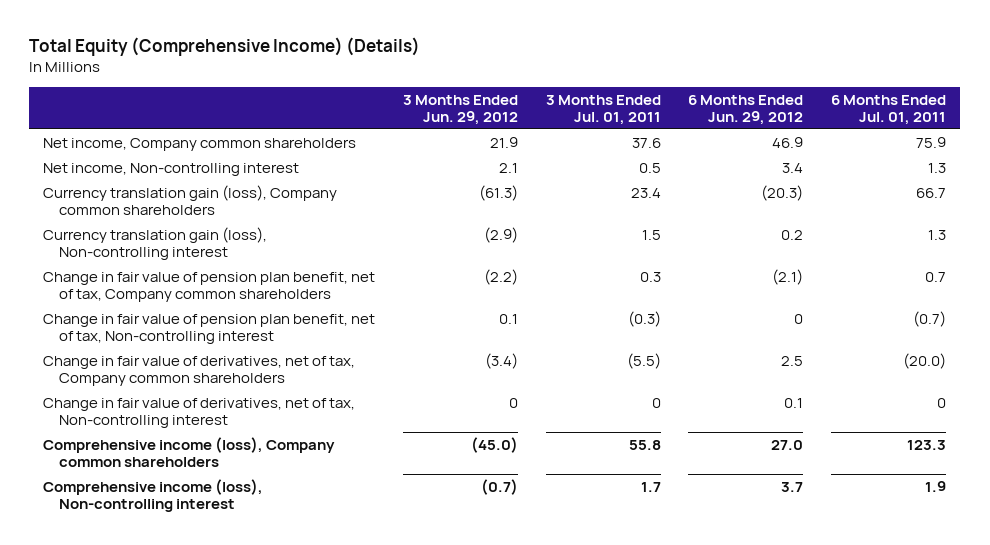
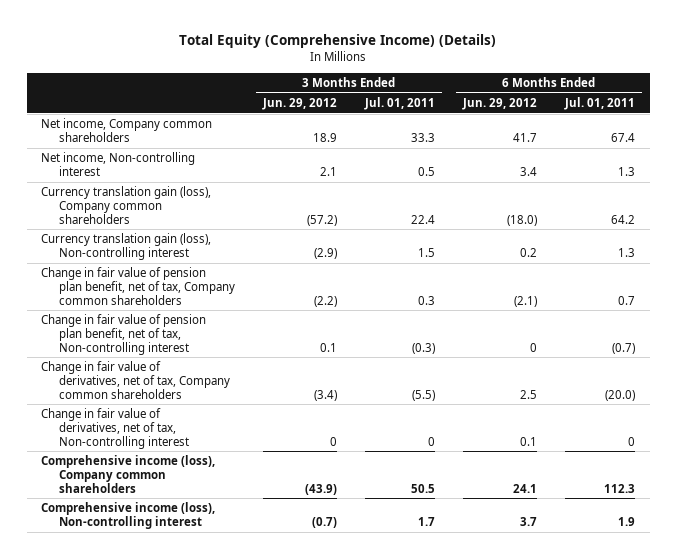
- Net income, Company common shareholders | 21.9 | 37.6 | 46.9 | 75.9
+ Net income, Company common shareholders | 18.9 | 33.3 | 41.7 | 67.4
- Currency translation gain (loss), Company common shareholders | (61.3) | 23.4 | (20.3) | 66.7
+ Currency translation gain (loss), Company common shareholders | (57.2) | 22.4 | (18.0) | 64.2
- Comprehensive income (loss), Company common shareholders | (45.0) | 55.8 | 27.0 | 123.3
+ Comprehensive income (loss), Company common shareholders | (43.9) | 50.5 | 24.1 | 112.3

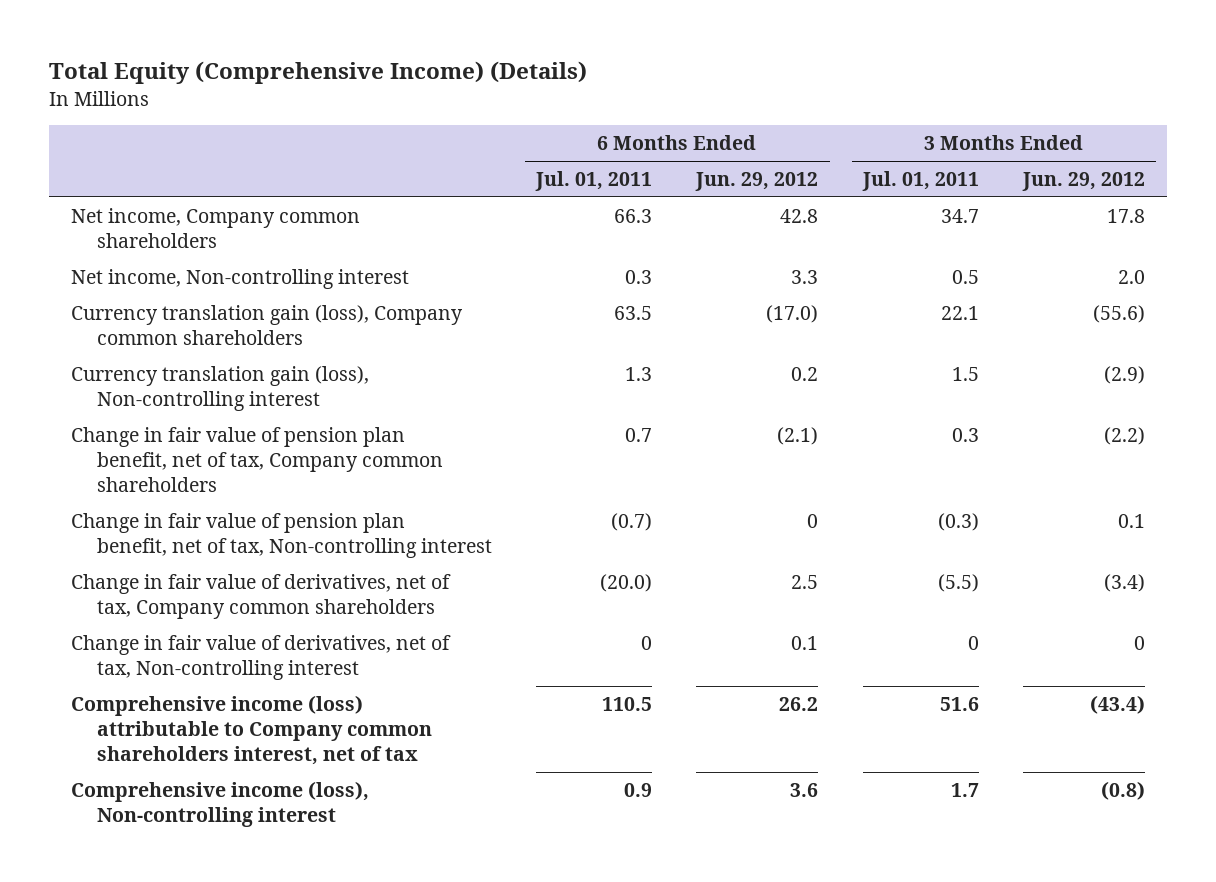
- | 3 Months Ended Jun. 29, 2012 | 3 Months Ended Jul. 01, 2011 | 6 Months Ended Jun. 29, 2012 | 6 Months Ended Jul. 01, 2011
+ | 6 Months Ended Jul. 01, 2011 | 6 Months Ended Jun. 29, 2012 | 3 Months Ended Jul. 01, 2011 | 3 Months Ended Jun. 29, 2012
- Net income, Company common shareholders | 18.9 | 33.3 | 41.7 | 67.4
- Net income, Non-controlling interest | 2.1 | 0.5 | 3.4 | 1.3
- Currency translation gain (loss), Company common shareholders | (57.2) | 22.4 | (18.0) | 64.2
+ Net income, Company common shareholders | 66.3 | 42.8 | 34.7 | 17.8
+ Net income, Non-controlling interest | 0.3 | 3.3 | 0.5 | 2.0
+ Currency translation gain (loss), Company common shareholders | 63.5 | (17.0) | 22.1 | (55.6)
- Comprehensive income (loss), Company common shareholders | (43.9) | 50.5 | 24.1 | 112.3
- Comprehensive income (loss), Non-controlling interest | (0.7) | 1.7 | 3.7 | 1.9
+ Comprehensive income (loss) attributable to Company common shareholders interest, net of tax | 110.5 | 26.2 | 51.6 | (43.4)
+ Comprehensive income (loss), Non-controlling interest | 0.9 | 3.6 | 1.7 | (0.8)

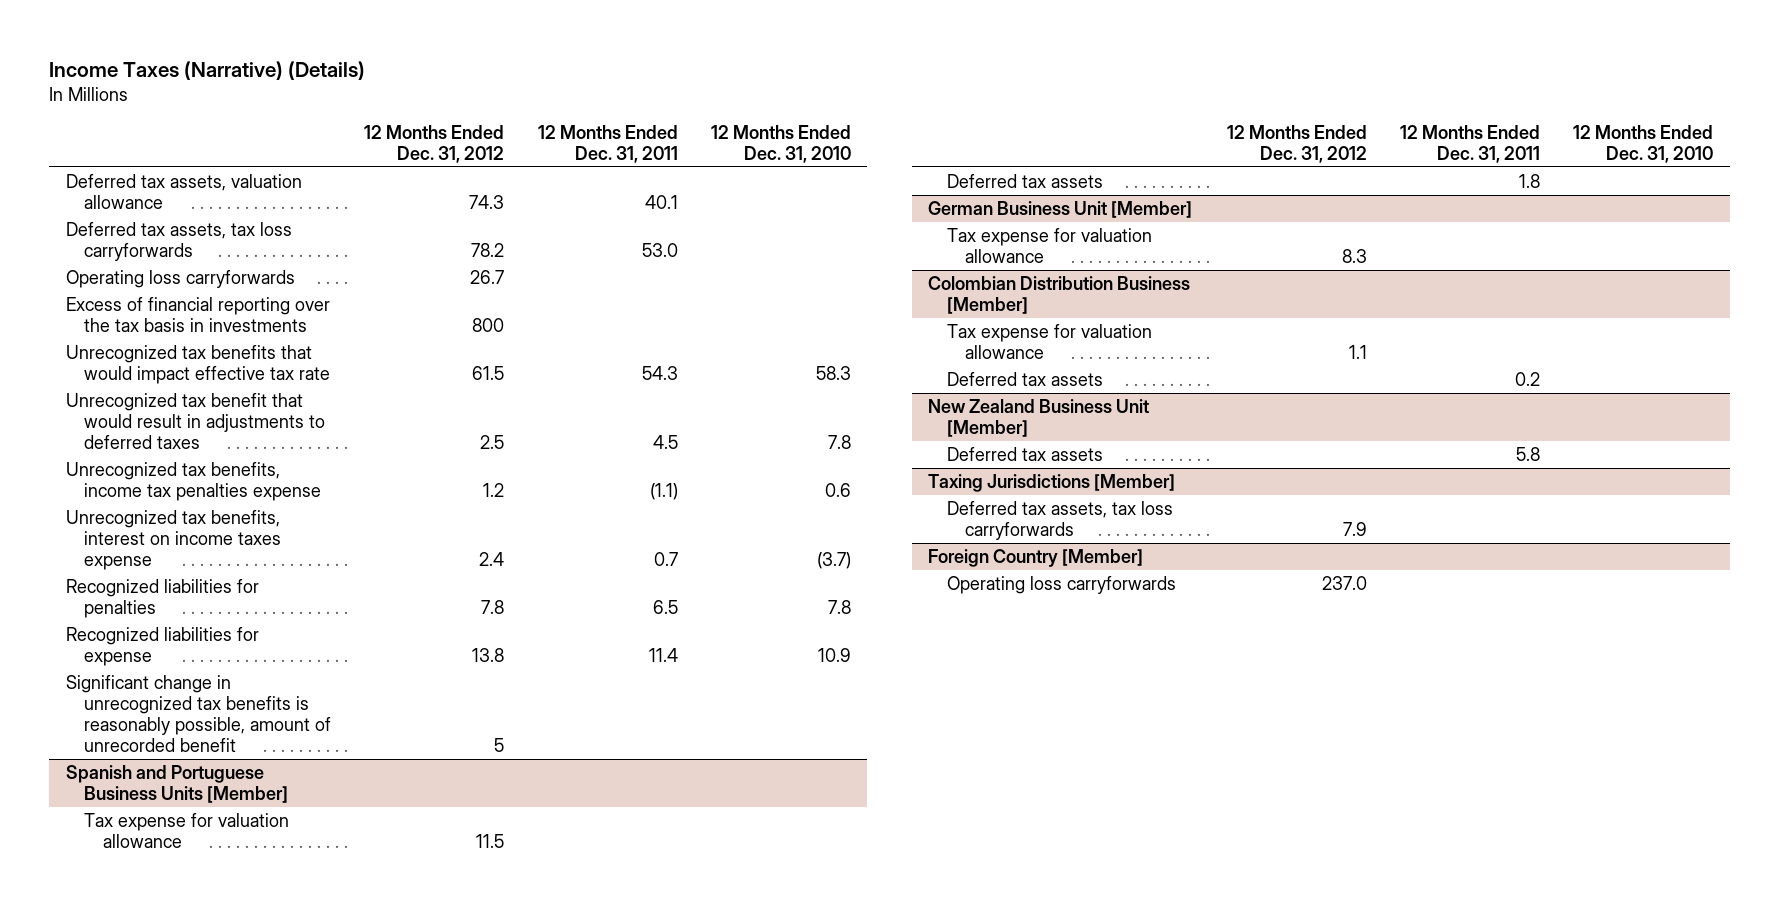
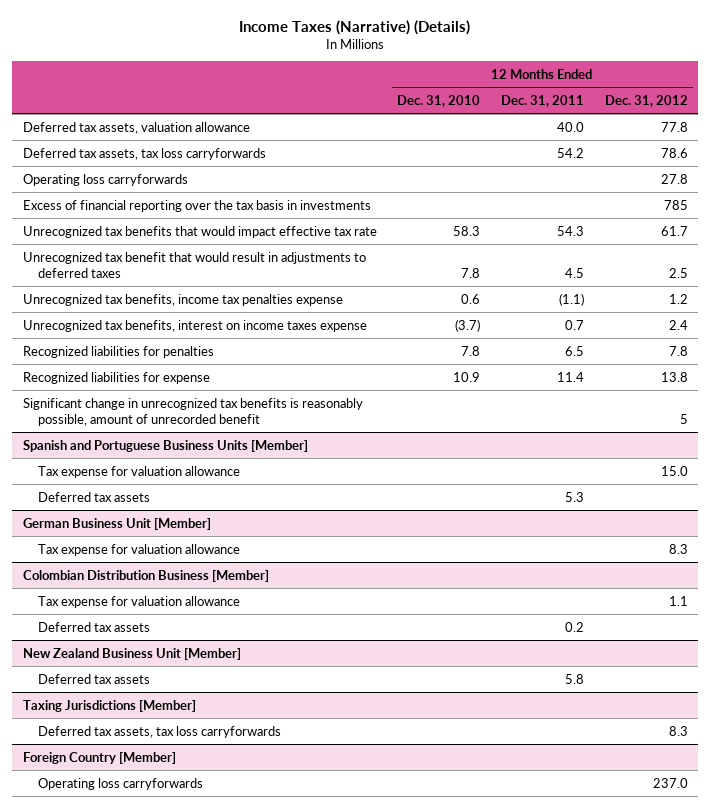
- | 12 Months Ended Dec. 31, 2012 | 12 Months Ended Dec. 31, 2011 | 12 Months Ended Dec. 31, 2010
+ | 12 Months Ended Dec. 31, 2010 | 12 Months Ended Dec. 31, 2011 | 12 Months Ended Dec. 31, 2012
- Deferred tax assets, valuation allowance | 74.3 | 40.1 |
- Deferred tax assets, tax loss carryforwards | 78.2 | 53.0 |
- Operating loss carryforwards | 26.7 | |
- Excess of financial reporting over the tax basis in investments | 800 | |
- Unrecognized tax benefits that would impact effective tax rate | 61.5 | 54.3 | 58.3
+ Deferred tax assets, valuation allowance | | 40.0 | 77.8
+ Deferred tax assets, tax loss carryforwards | | 54.2 | 78.6
+ Operating loss carryforwards | | | 27.8
+ Excess of financial reporting over the tax basis in investments | | | 785
+ Unrecognized tax benefits that would impact effective tax rate | 58.3 | 54.3 | 61.7
@ Spanish and Portuguese Business Units [Member]
- Tax expense for valuation allowance | 11.5 | |
- Deferred tax assets | | 1.8 |
+ Tax expense for valuation allowance | | | 15.0
+ Deferred tax assets | | 5.3 |
@ Taxing Jurisdictions [Member]
- Deferred tax assets, tax loss carryforwards | 7.9 | |
+ Deferred tax assets, tax loss carryforwards | | | 8.3

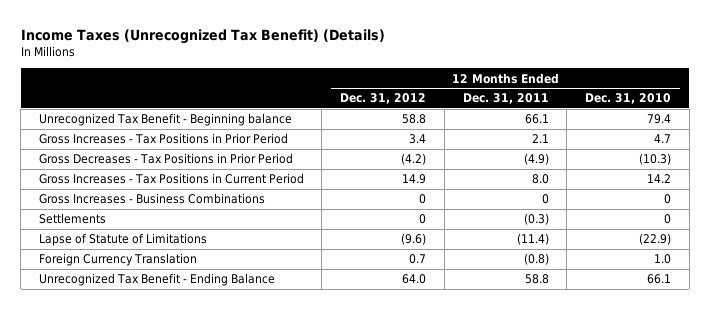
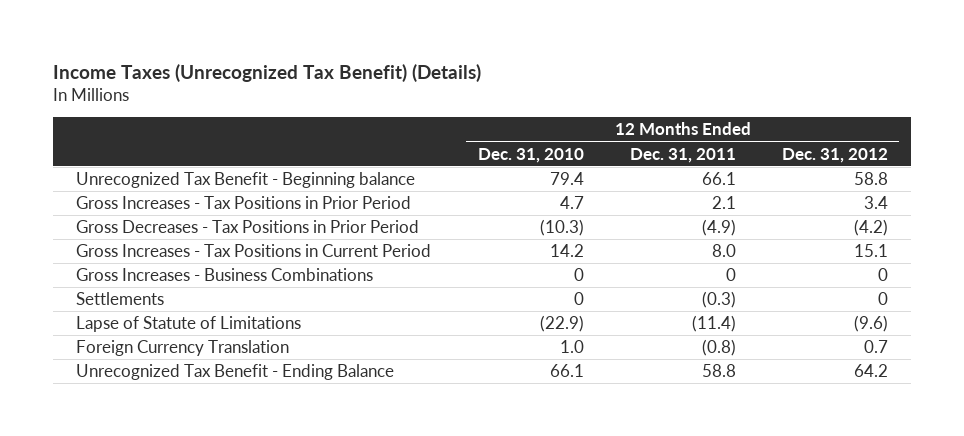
- | 12 Months Ended Dec. 31, 2012 | 12 Months Ended Dec. 31, 2011 | 12 Months Ended Dec. 31, 2010
+ | 12 Months Ended Dec. 31, 2010 | 12 Months Ended Dec. 31, 2011 | 12 Months Ended Dec. 31, 2012
- Gross Increases - Tax Positions in Current Period | 14.9 | 8.0 | 14.2
+ Gross Increases - Tax Positions in Current Period | 14.2 | 8.0 | 15.1
- Unrecognized Tax Benefit - Ending Balance | 64.0 | 58.8 | 66.1
+ Unrecognized Tax Benefit - Ending Balance | 66.1 | 58.8 | 64.2

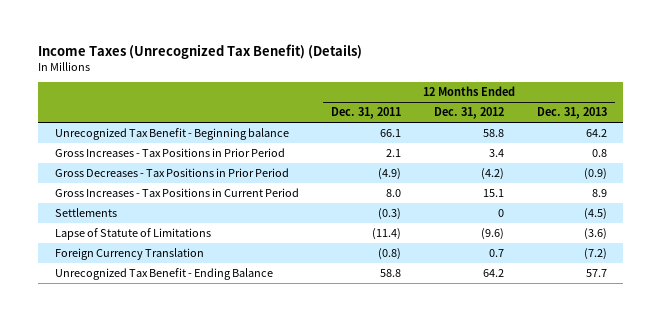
- | 12 Months Ended Dec. 31, 2010 | 12 Months Ended Dec. 31, 2011 | 12 Months Ended Dec. 31, 2012
+ | 12 Months Ended Dec. 31, 2011 | 12 Months Ended Dec. 31, 2012 | 12 Months Ended Dec. 31, 2013
- Gross Increases - Business Combinations | 0 | 0 | 0

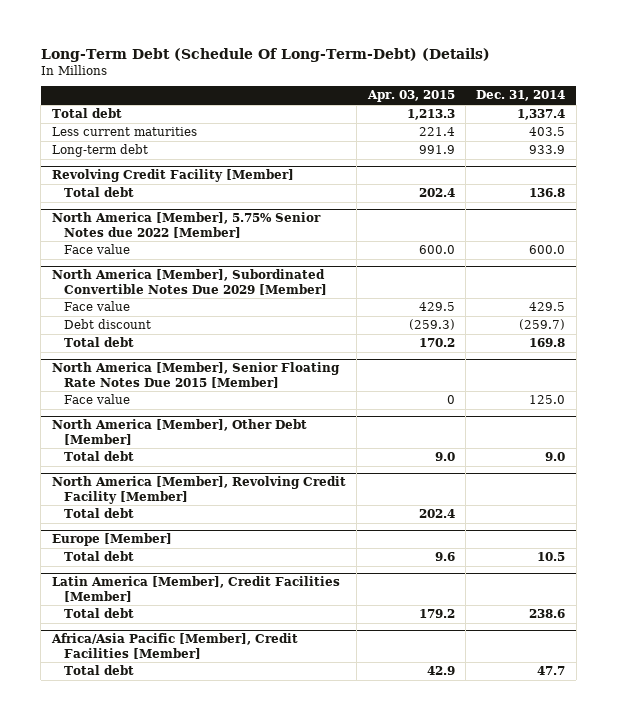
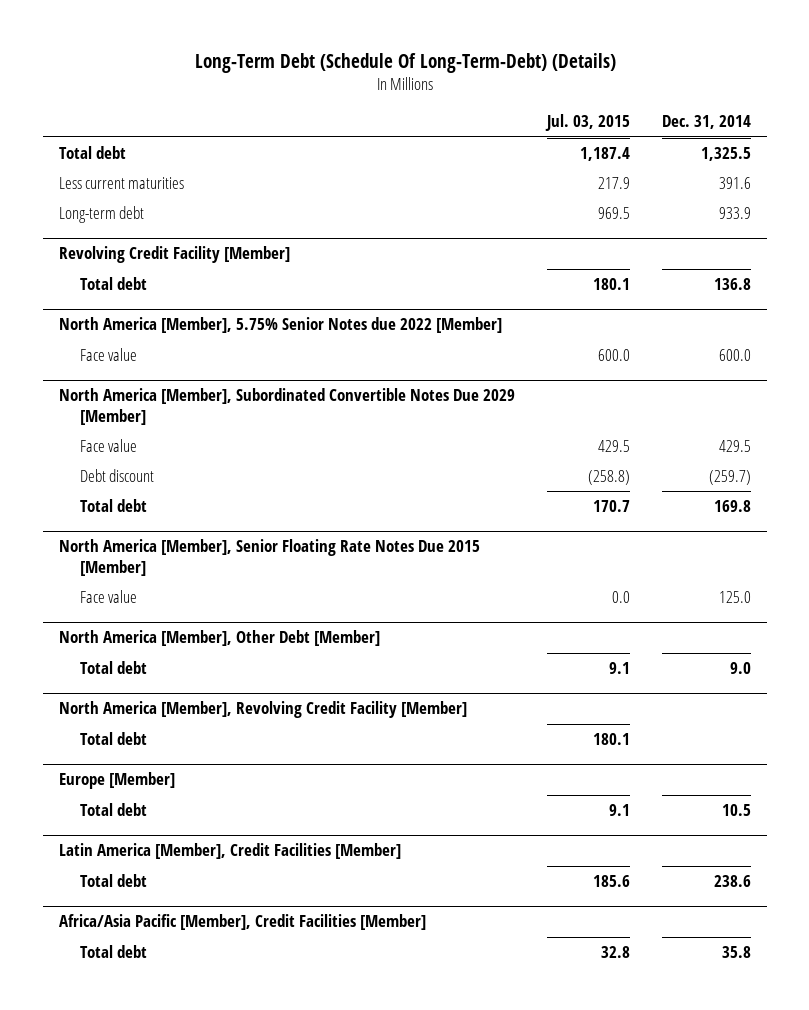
- | Apr. 03, 2015 | Dec. 31, 2014
+ | Jul. 03, 2015 | Dec. 31, 2014
- Total debt | 1,213.3 | 1,337.4
- Less current maturities | 221.4 | 403.5
+ Total debt | 1,187.4 | 1,325.5
+ Less current maturities | 217.9 | 391.6
@ Africa/Asia Pacific [Member], Credit Facilities [Member]
- Total debt | 42.9 | 47.7
+ Total debt | 32.8 | 35.8

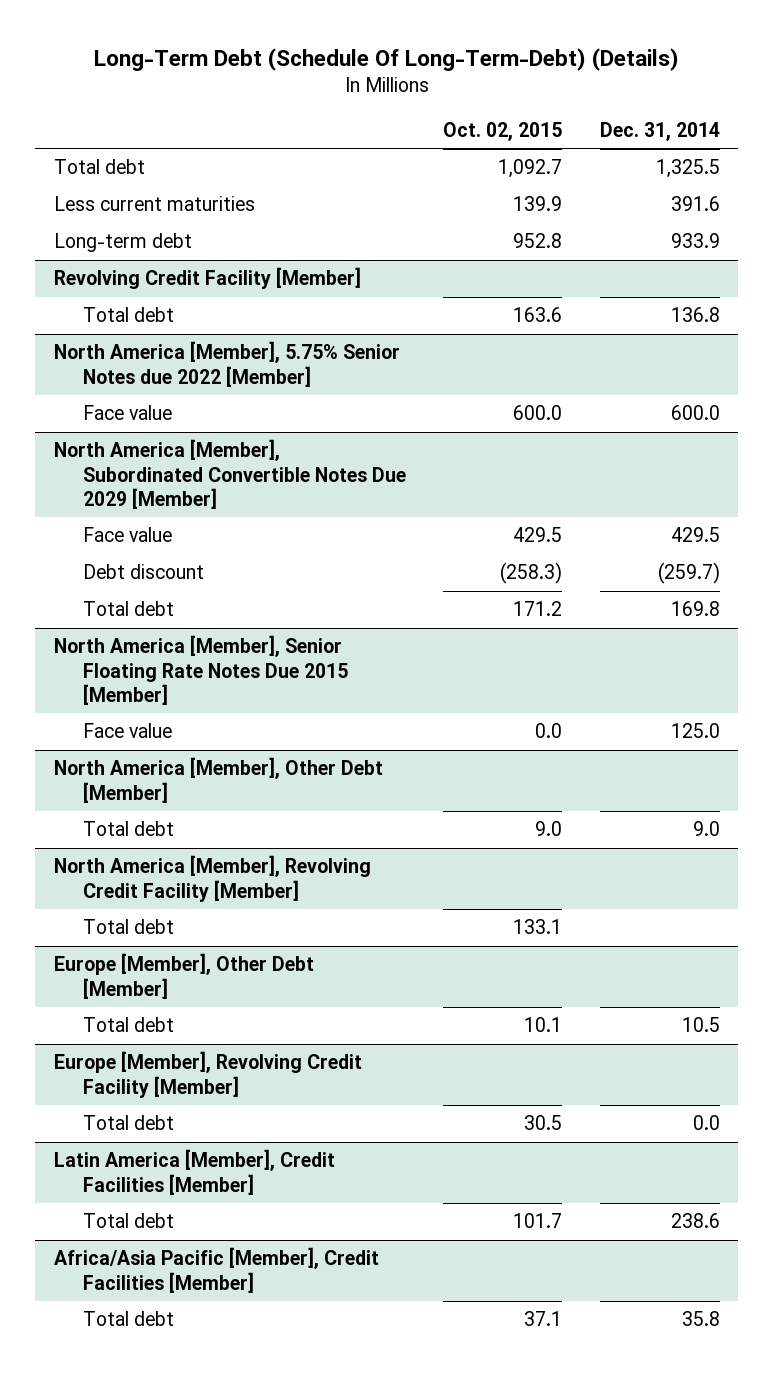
- | Jul. 03, 2015 | Dec. 31, 2014
+ | Oct. 02, 2015 | Dec. 31, 2014
- Europe [Member]
+ Europe [Member], Other Debt [Member]
+ Europe [Member], Revolving Credit Facility [Member]
+ Total debt | 30.5 | 0.0

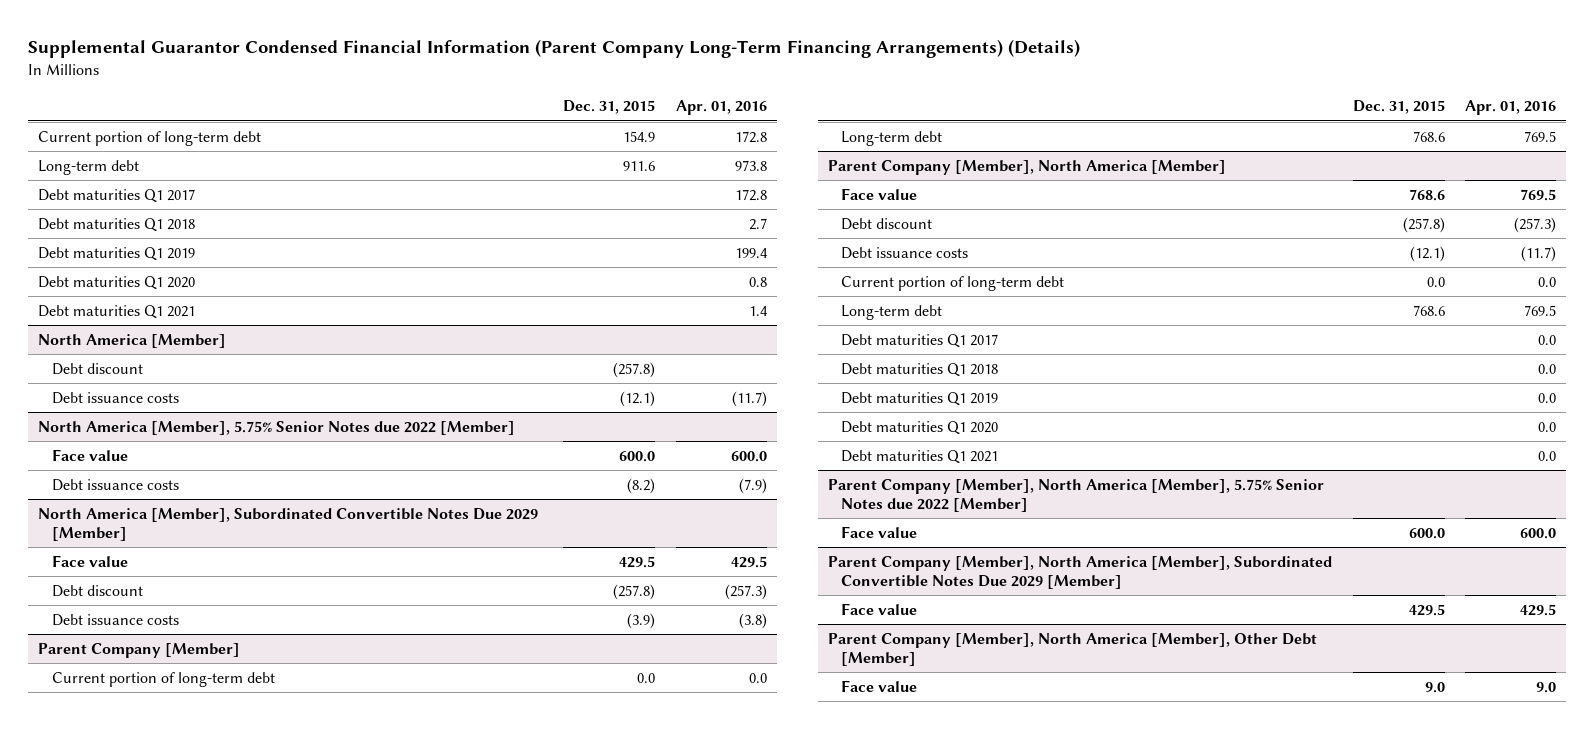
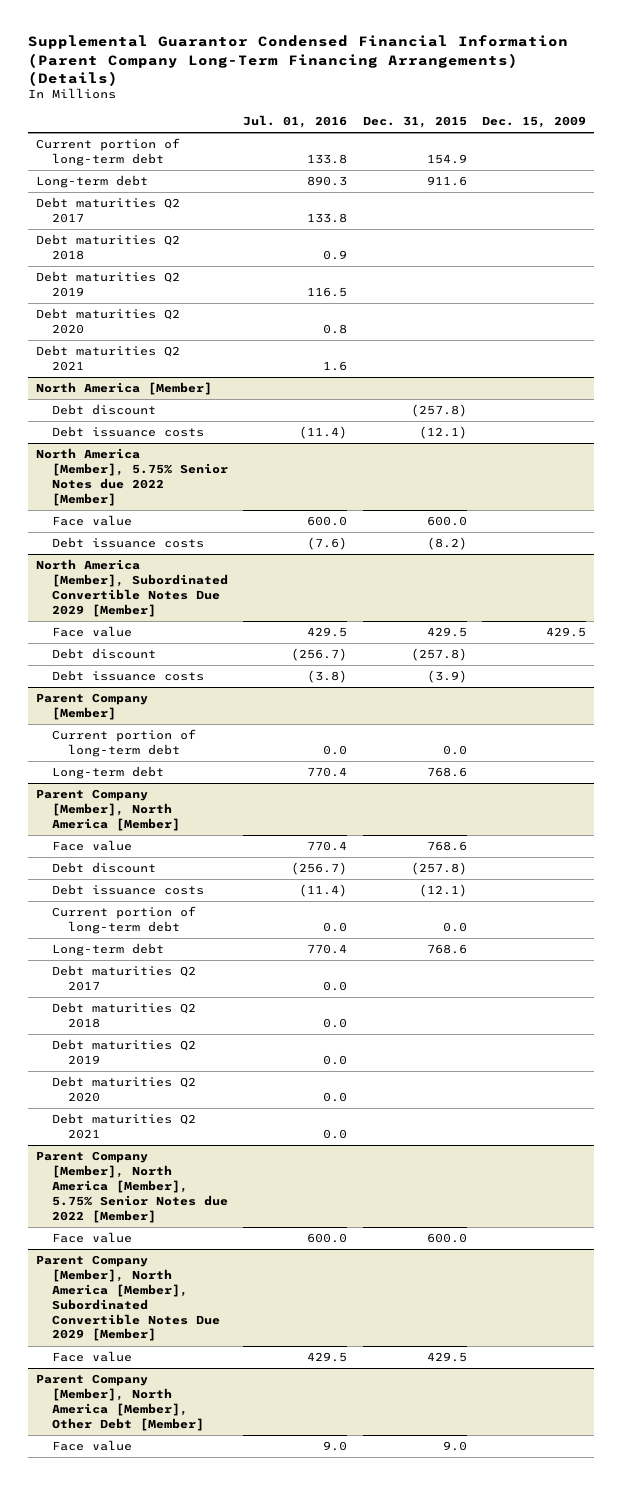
- | Dec. 31, 2015 | Apr. 01, 2016
+ | Jul. 01, 2016 | Dec. 31, 2015 | Dec. 15, 2009
- Debt maturities Q1 2017 | | 172.8
- Debt maturities Q1 2018 | | 2.7
- Debt maturities Q1 2019 | | 199.4
- Debt maturities Q1 2020 | | 0.8
- Debt maturities Q1 2021 | | 1.4
+ Debt maturities Q2 2017 | 133.8 | |
+ Debt maturities Q2 2018 | 0.9 | |
+ Debt maturities Q2 2019 | 116.5 | |
+ Debt maturities Q2 2020 | 0.8 | |
+ Debt maturities Q2 2021 | 1.6 | |
@ Parent Company [Member], North America [Member]
- Debt maturities Q1 2017 | | 0.0
- Debt maturities Q1 2018 | | 0.0
- Debt maturities Q1 2019 | | 0.0
- Debt maturities Q1 2020 | | 0.0
- Debt maturities Q1 2021 | | 0.0
+ Debt maturities Q2 2017 | 0.0 | |
+ Debt maturities Q2 2018 | 0.0 | |
+ Debt maturities Q2 2019 | 0.0 | |
+ Debt maturities Q2 2020 | 0.0 | |
+ Debt maturities Q2 2021 | 0.0 | |

